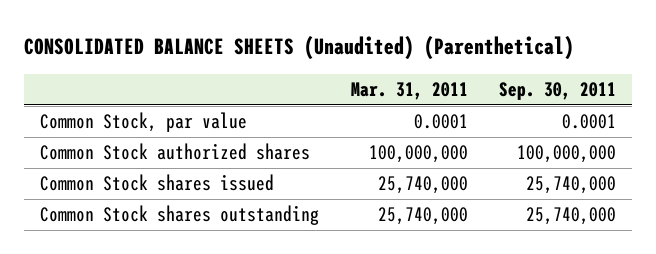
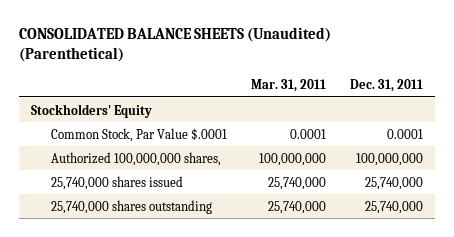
- | Mar. 31, 2011 | Sep. 30, 2011
+ | Mar. 31, 2011 | Dec. 31, 2011
- Common Stock, par value | 0.0001 | 0.0001
- Common Stock authorized shares | 100,000,000 | 100,000,000
- Common Stock shares issued | 25,740,000 | 25,740,000
- Common Stock shares outstanding | 25,740,000 | 25,740,000
+ Stockholders' Equity
+ Common Stock, Par Value $.0001 | 0.0001 | 0.0001
+ Authorized 100,000,000 shares, | 100,000,000 | 100,000,000
+ 25,740,000 shares issued | 25,740,000 | 25,740,000
+ 25,740,000 shares outstanding | 25,740,000 | 25,740,000

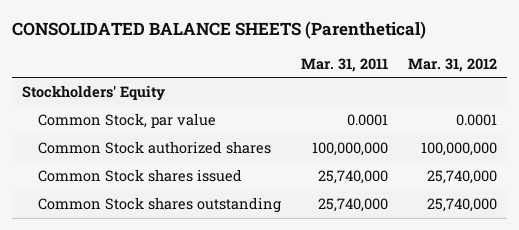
- CONSOLIDATED BALANCE SHEETS (Unaudited) (Parenthetical)
+ CONSOLIDATED BALANCE SHEETS (Parenthetical)
- | Mar. 31, 2011 | Dec. 31, 2011
+ | Mar. 31, 2011 | Mar. 31, 2012
- Common Stock, Par Value $.0001 | 0.0001 | 0.0001
- Authorized 100,000,000 shares, | 100,000,000 | 100,000,000
- 25,740,000 shares issued | 25,740,000 | 25,740,000
- 25,740,000 shares outstanding | 25,740,000 | 25,740,000
+ Common Stock, par value | 0.0001 | 0.0001
+ Common Stock authorized shares | 100,000,000 | 100,000,000
+ Common Stock shares issued | 25,740,000 | 25,740,000
+ Common Stock shares outstanding | 25,740,000 | 25,740,000

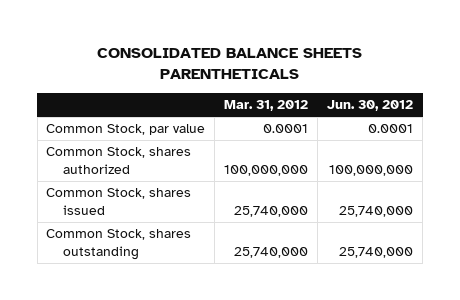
- CONSOLIDATED BALANCE SHEETS (Parenthetical)
+ CONSOLIDATED BALANCE SHEETS PARENTHETICALS
- | Mar. 31, 2011 | Mar. 31, 2012
+ | Mar. 31, 2012 | Jun. 30, 2012
- Stockholders' Equity
- Common Stock authorized shares | 100,000,000 | 100,000,000
- Common Stock shares issued | 25,740,000 | 25,740,000
- Common Stock shares outstanding | 25,740,000 | 25,740,000
+ Common Stock, shares authorized | 100,000,000 | 100,000,000
+ Common Stock, shares issued | 25,740,000 | 25,740,000
+ Common Stock, shares outstanding | 25,740,000 | 25,740,000

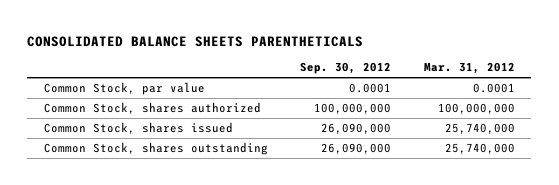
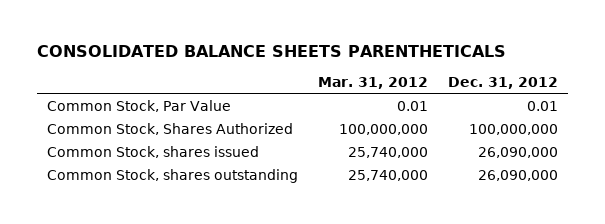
- | Sep. 30, 2012 | Mar. 31, 2012
+ | Mar. 31, 2012 | Dec. 31, 2012
- Common Stock, par value | 0.0001 | 0.0001
- Common Stock, shares authorized | 100,000,000 | 100,000,000
+ Common Stock, Par Value | 0.01 | 0.01
+ Common Stock, Shares Authorized | 100,000,000 | 100,000,000

